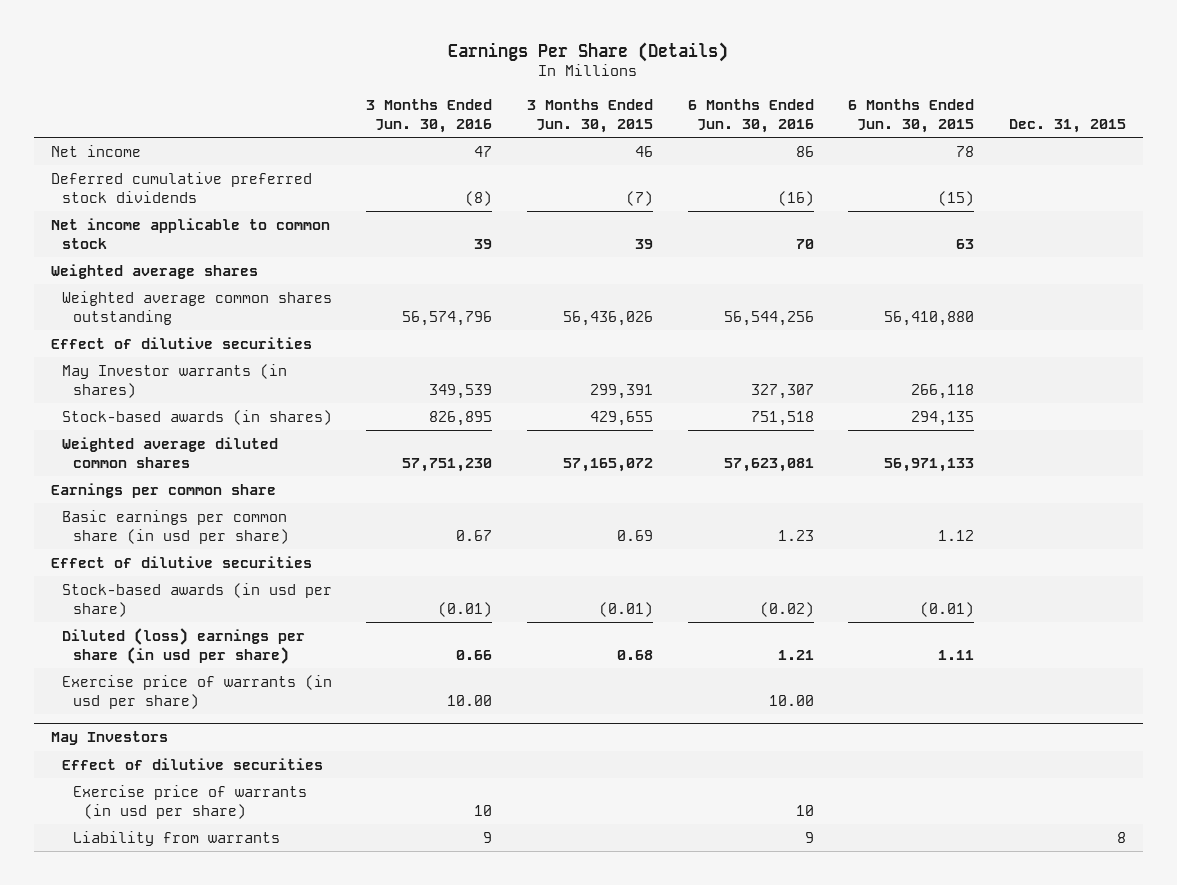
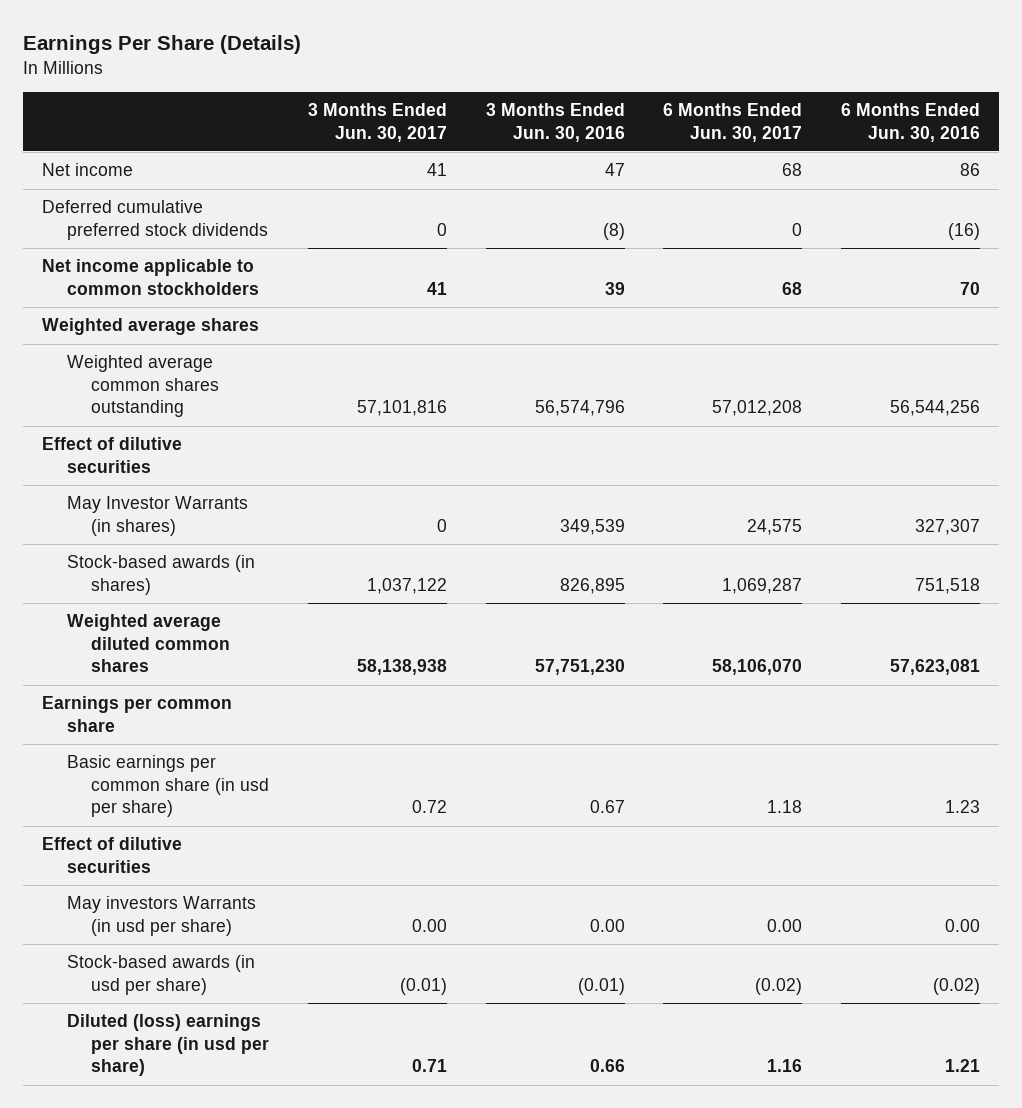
- | 3 Months Ended Jun. 30, 2016 | 3 Months Ended Jun. 30, 2015 | 6 Months Ended Jun. 30, 2016 | 6 Months Ended Jun. 30, 2015 | Dec. 31, 2015
+ | 3 Months Ended Jun. 30, 2017 | 3 Months Ended Jun. 30, 2016 | 6 Months Ended Jun. 30, 2017 | 6 Months Ended Jun. 30, 2016
- Net income applicable to common stock | 39 | 39 | 70 | 63 |
+ Net income applicable to common stockholders | 41 | 39 | 68 | 70
- May Investor warrants (in shares) | 349,539 | 299,391 | 327,307 | 266,118 |
+ May Investor Warrants (in shares) | 0 | 349,539 | 24,575 | 327,307
+ May investors Warrants (in usd per share) | 0.00 | 0.00 | 0.00 | 0.00
- Exercise price of warrants (in usd per share) | 10.00 | | 10.00 | |
- May Investors
- Effect of dilutive securities
- Exercise price of warrants (in usd per share) | 10 | | 10 | |
- Liability from warrants | 9 | | 9 | | 8

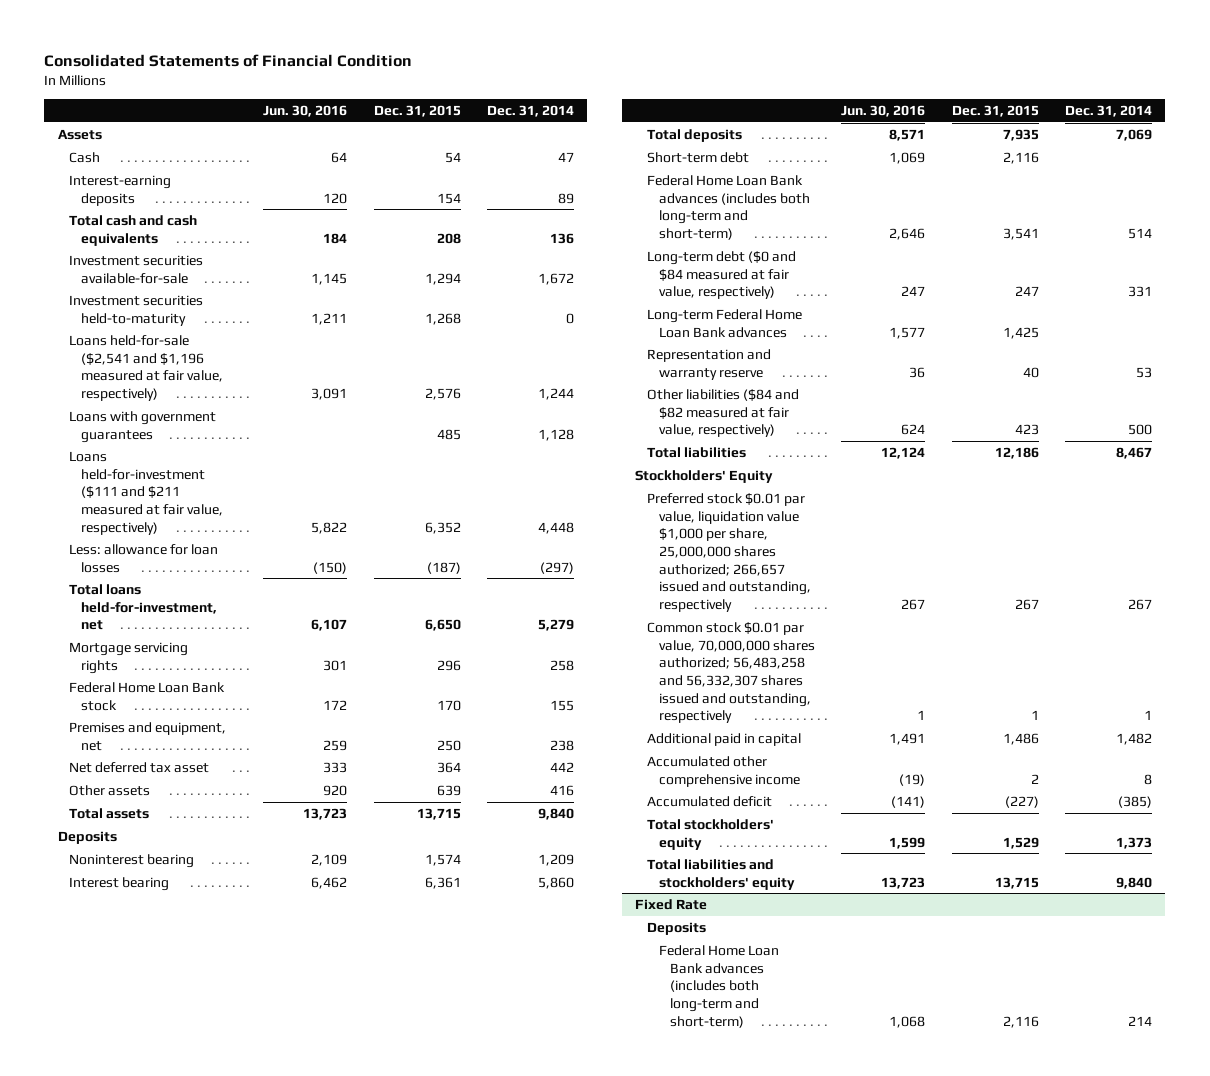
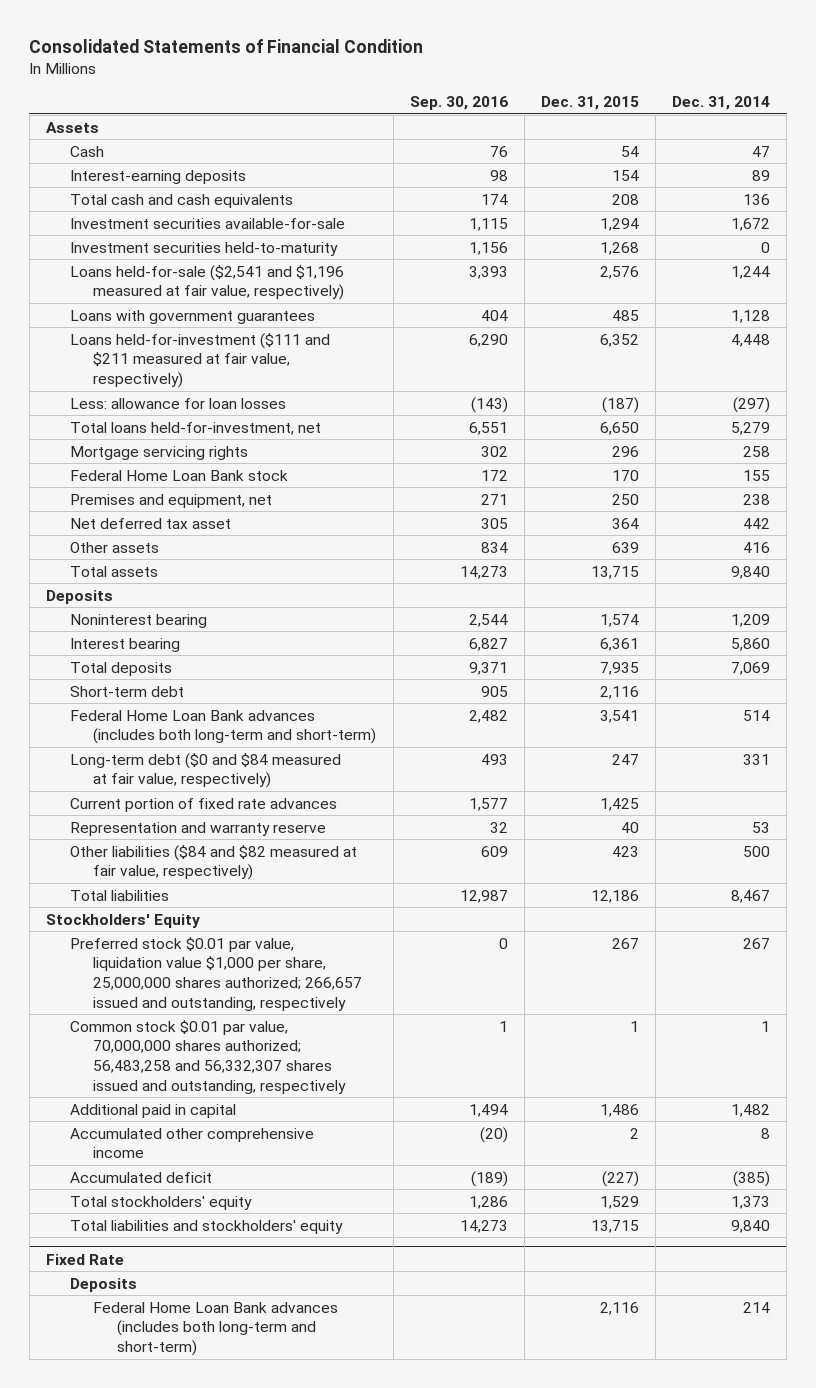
- | Jun. 30, 2016 | Dec. 31, 2015 | Dec. 31, 2014
+ | Sep. 30, 2016 | Dec. 31, 2015 | Dec. 31, 2014
- Long-term Federal Home Loan Bank advances | 1,577 | 1,425 |
+ Current portion of fixed rate advances | 1,577 | 1,425 |

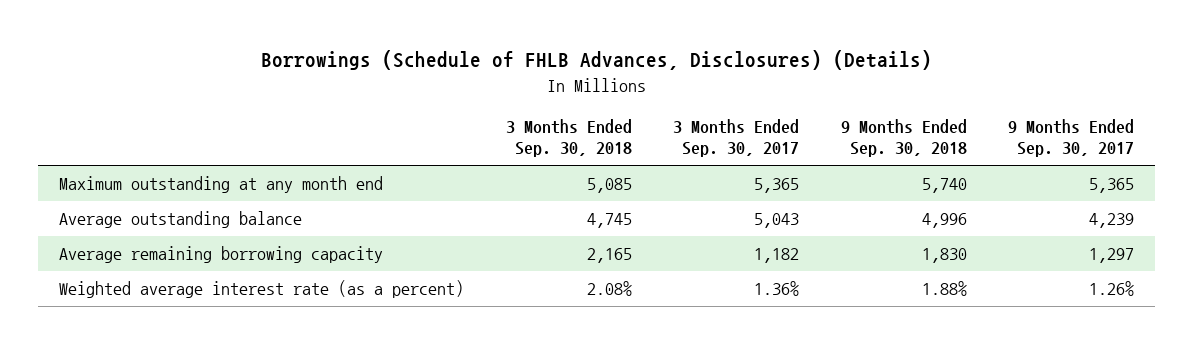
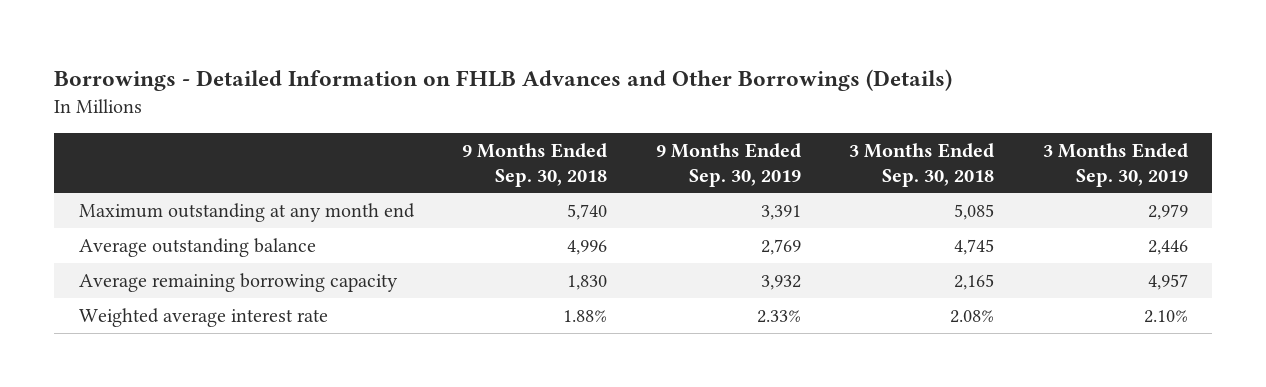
- Borrowings (Schedule of FHLB Advances, Disclosures) (Details)
+ Borrowings - Detailed Information on FHLB Advances and Other Borrowings (Details)
- | 3 Months Ended Sep. 30, 2018 | 3 Months Ended Sep. 30, 2017 | 9 Months Ended Sep. 30, 2018 | 9 Months Ended Sep. 30, 2017
+ | 9 Months Ended Sep. 30, 2018 | 9 Months Ended Sep. 30, 2019 | 3 Months Ended Sep. 30, 2018 | 3 Months Ended Sep. 30, 2019
- Weighted average interest rate (as a percent) | 2.08% | 1.36% | 1.88% | 1.26%
+ Weighted average interest rate | 1.88% | 2.33% | 2.08% | 2.10%

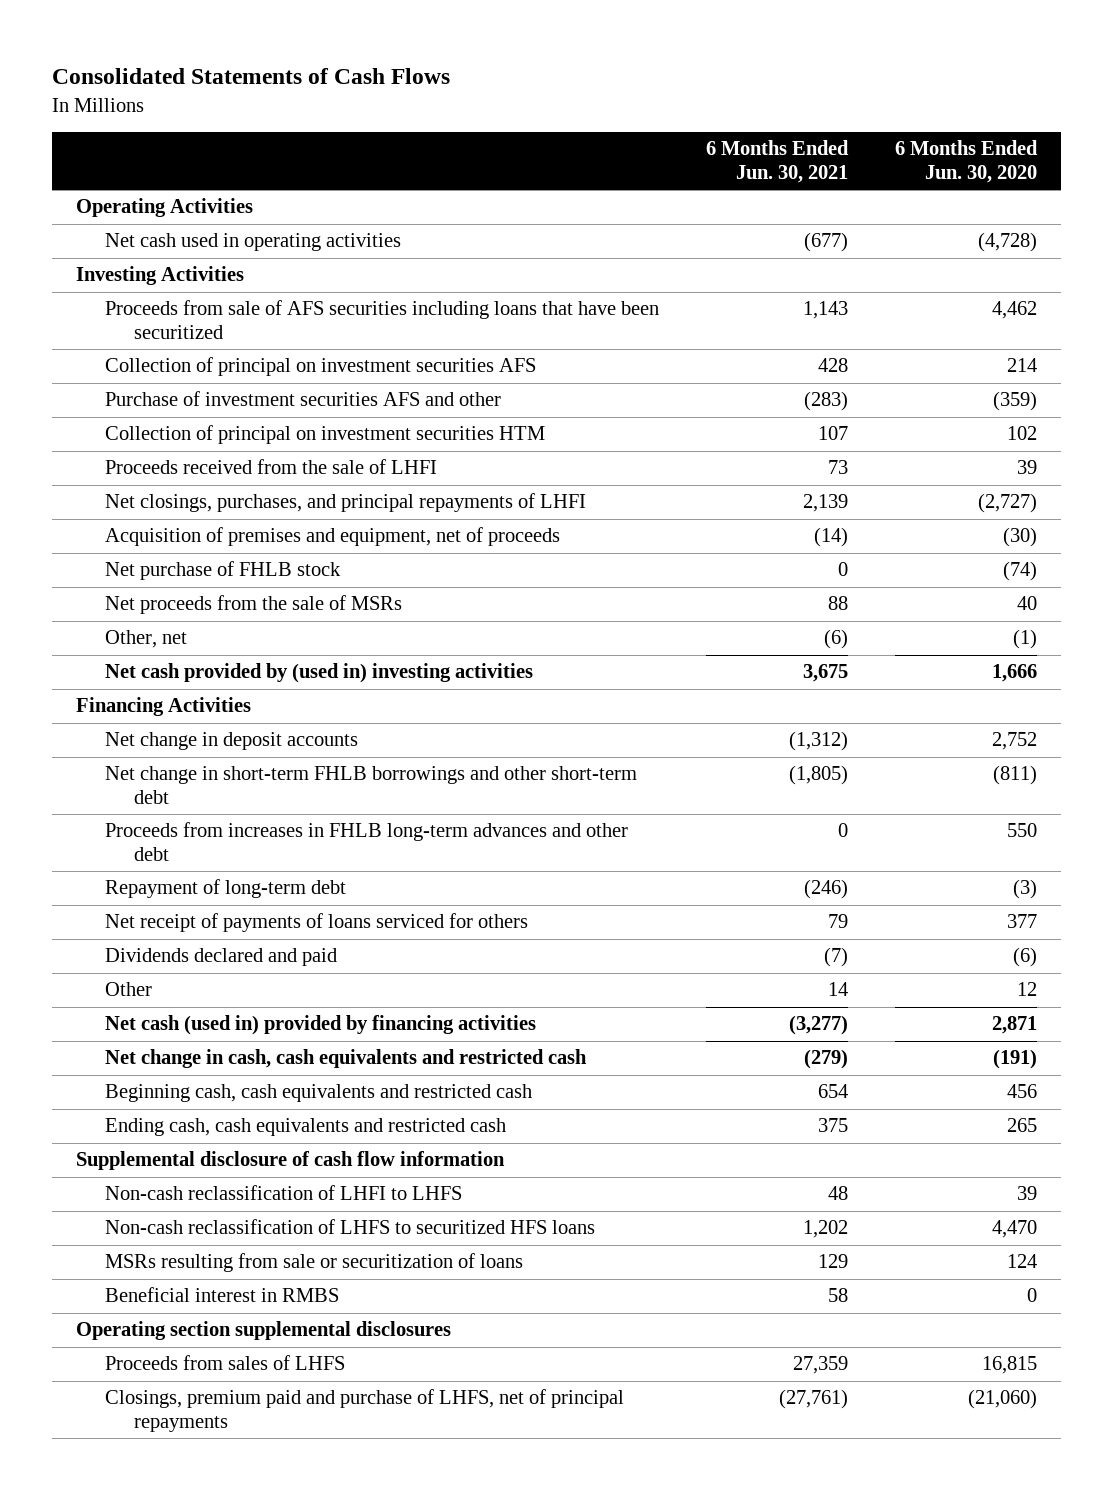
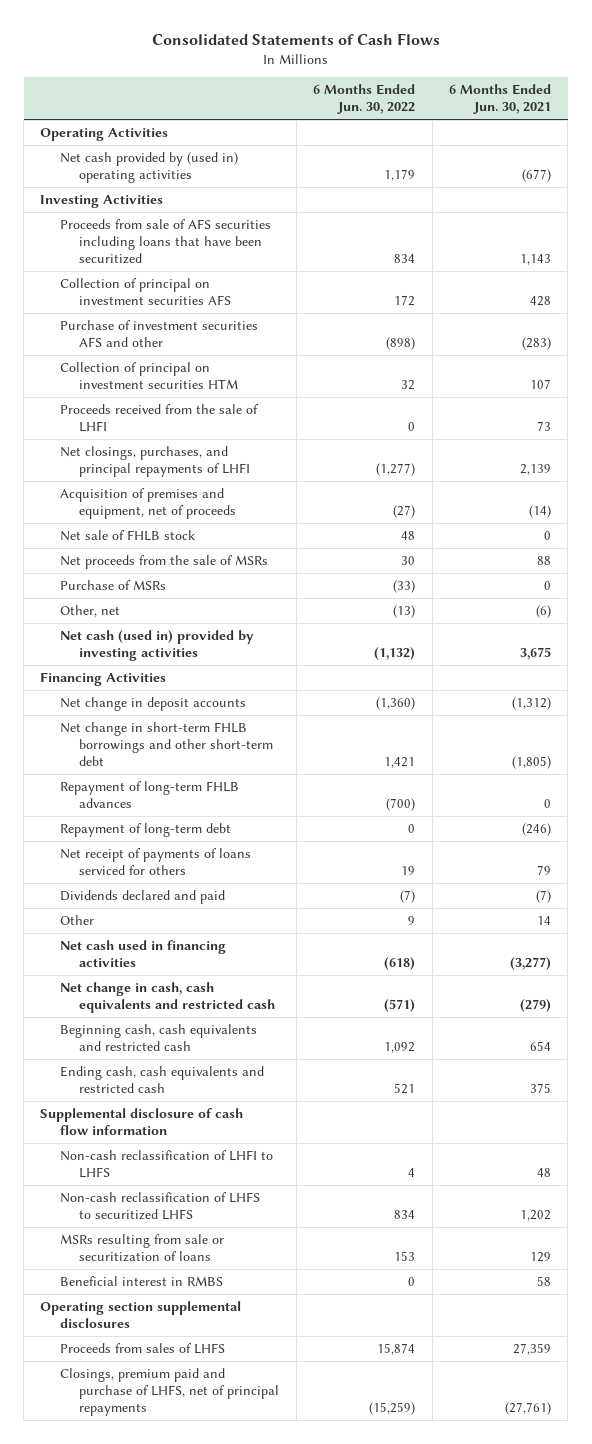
- | 6 Months Ended Jun. 30, 2021 | 6 Months Ended Jun. 30, 2020
+ | 6 Months Ended Jun. 30, 2022 | 6 Months Ended Jun. 30, 2021
- Net cash used in operating activities | (677) | (4,728)
+ Net cash provided by (used in) operating activities | 1,179 | (677)
- Net purchase of FHLB stock | 0 | (74)
+ Net sale of FHLB stock | 48 | 0
+ Purchase of MSRs | (33) | 0
- Net cash provided by (used in) investing activities | 3,675 | 1,666
+ Net cash (used in) provided by investing activities | (1,132) | 3,675
- Proceeds from increases in FHLB long-term advances and other debt | 0 | 550
+ Repayment of long-term FHLB advances | (700) | 0
- Net cash (used in) provided by financing activities | (3,277) | 2,871
+ Net cash used in financing activities | (618) | (3,277)
- Non-cash reclassification of LHFS to securitized HFS loans | 1,202 | 4,470
+ Non-cash reclassification of LHFS to securitized LHFS | 834 | 1,202

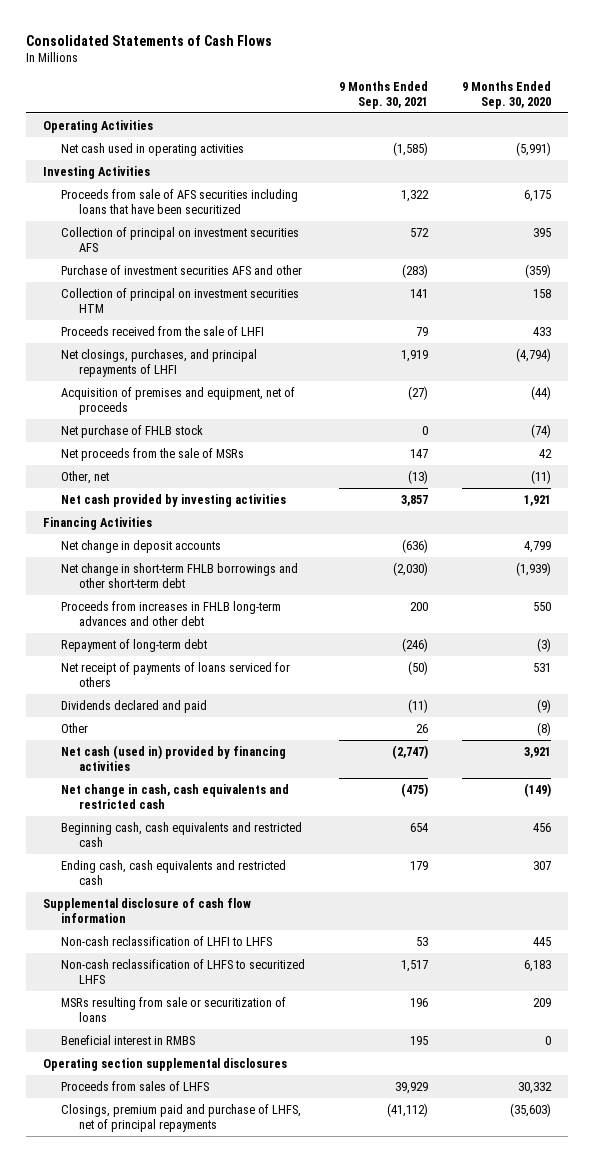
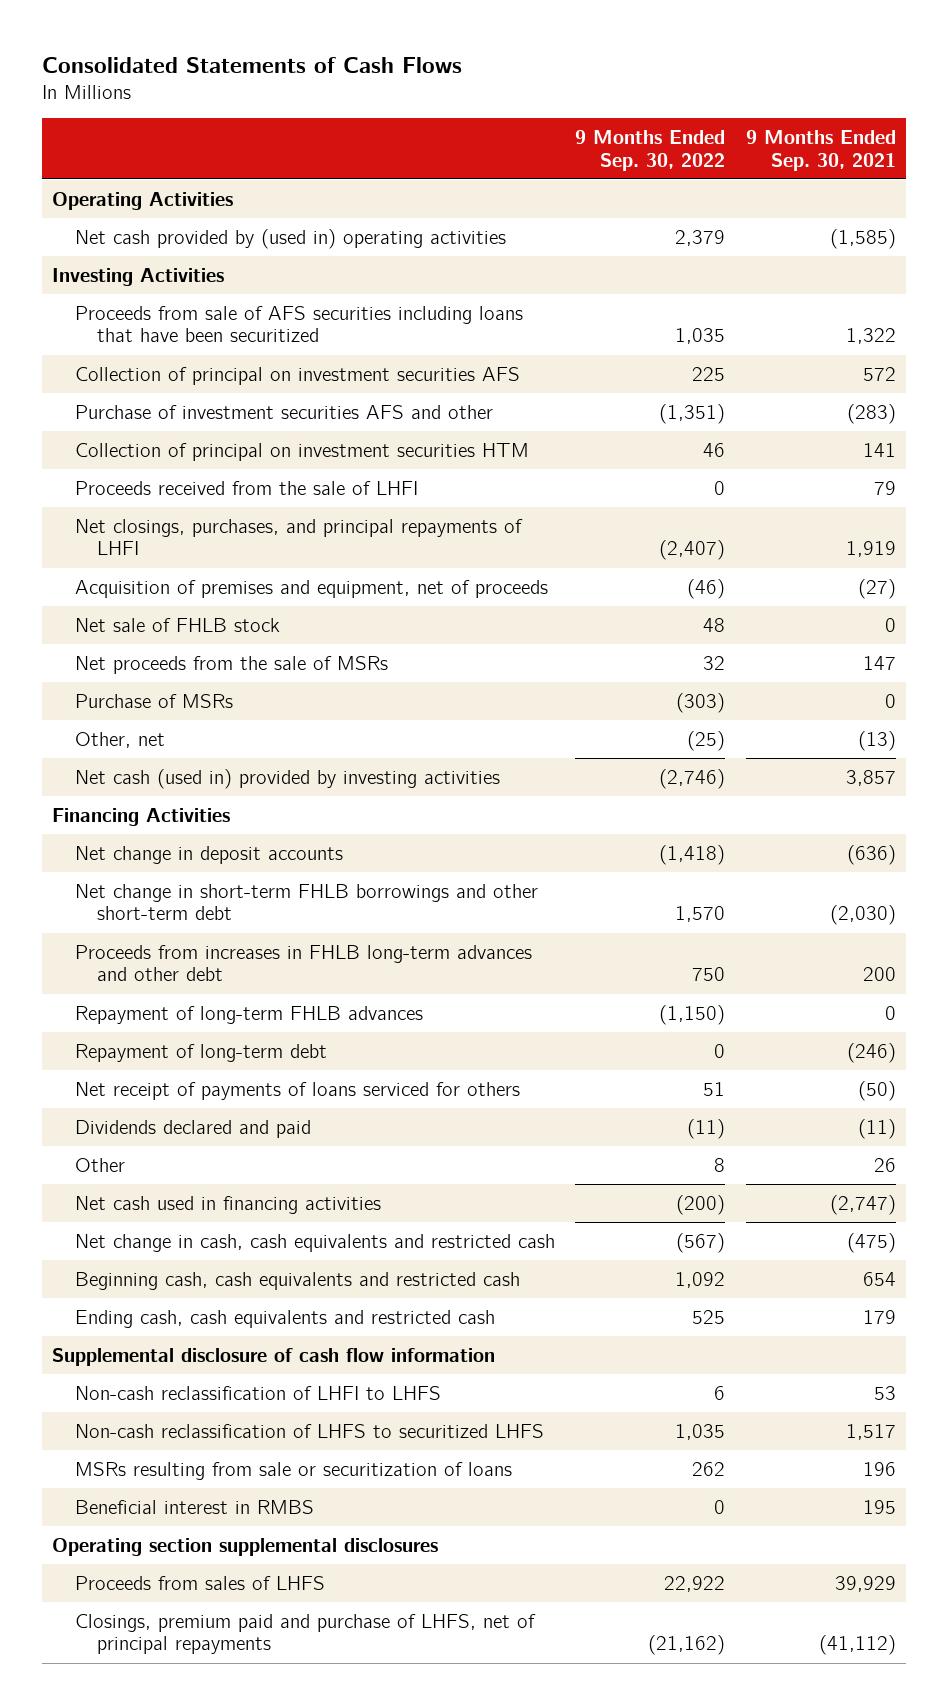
- | 9 Months Ended Sep. 30, 2021 | 9 Months Ended Sep. 30, 2020
+ | 9 Months Ended Sep. 30, 2022 | 9 Months Ended Sep. 30, 2021
- Net cash used in operating activities | (1,585) | (5,991)
+ Net cash provided by (used in) operating activities | 2,379 | (1,585)
- Net purchase of FHLB stock | 0 | (74)
+ Net sale of FHLB stock | 48 | 0
+ Purchase of MSRs | (303) | 0
- Net cash provided by investing activities | 3,857 | 1,921
+ Net cash (used in) provided by investing activities | (2,746) | 3,857
+ Repayment of long-term FHLB advances | (1,150) | 0
- Net cash (used in) provided by financing activities | (2,747) | 3,921
+ Net cash used in financing activities | (200) | (2,747)

